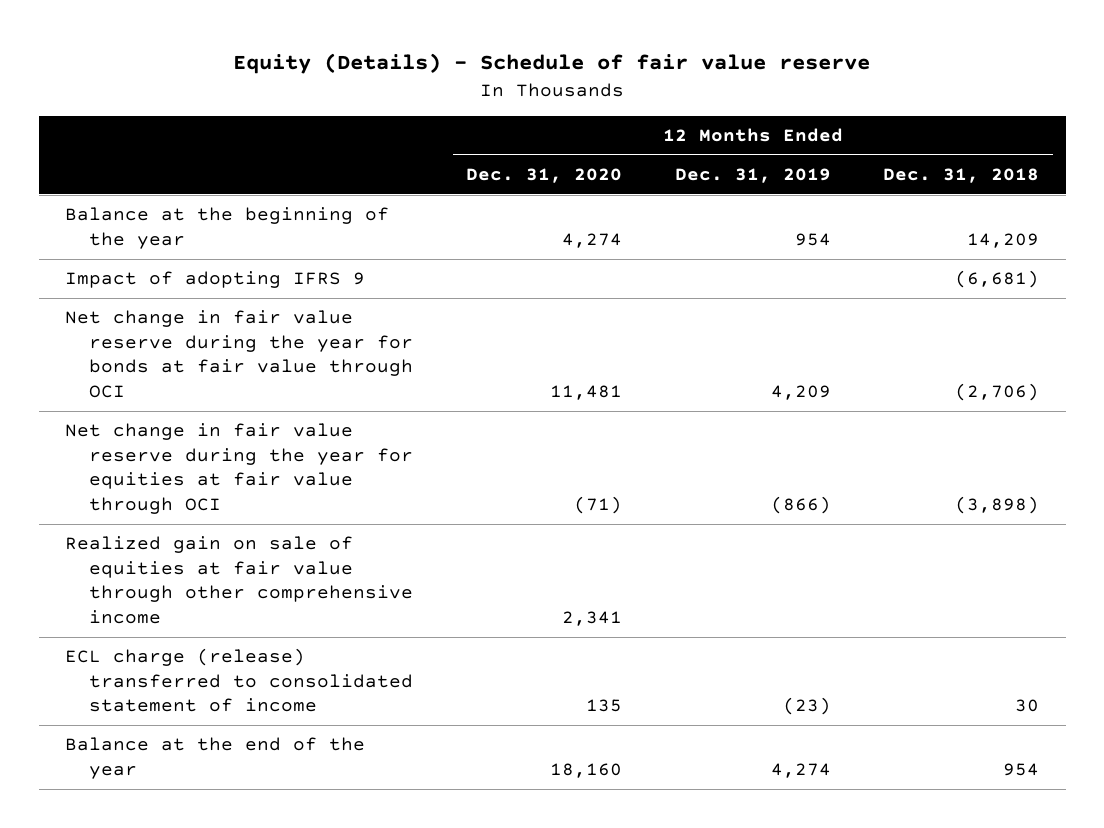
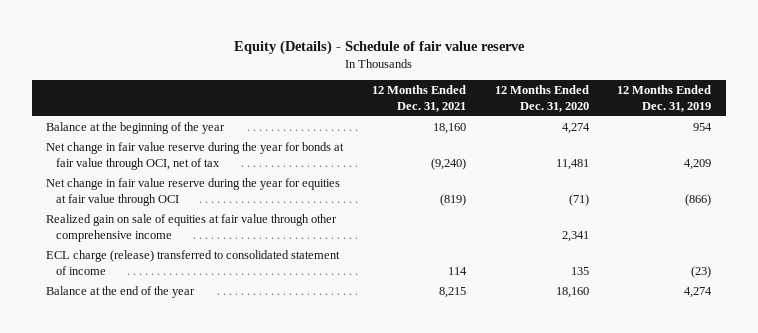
- | 12 Months Ended Dec. 31, 2020 | 12 Months Ended Dec. 31, 2019 | 12 Months Ended Dec. 31, 2018
+ | 12 Months Ended Dec. 31, 2021 | 12 Months Ended Dec. 31, 2020 | 12 Months Ended Dec. 31, 2019
- Impact of adopting IFRS 9 | | | (6,681)
- Net change in fair value reserve during the year for bonds at fair value through OCI | 11,481 | 4,209 | (2,706)
+ Net change in fair value reserve during the year for bonds at fair value through OCI, net of tax | (9,240) | 11,481 | 4,209

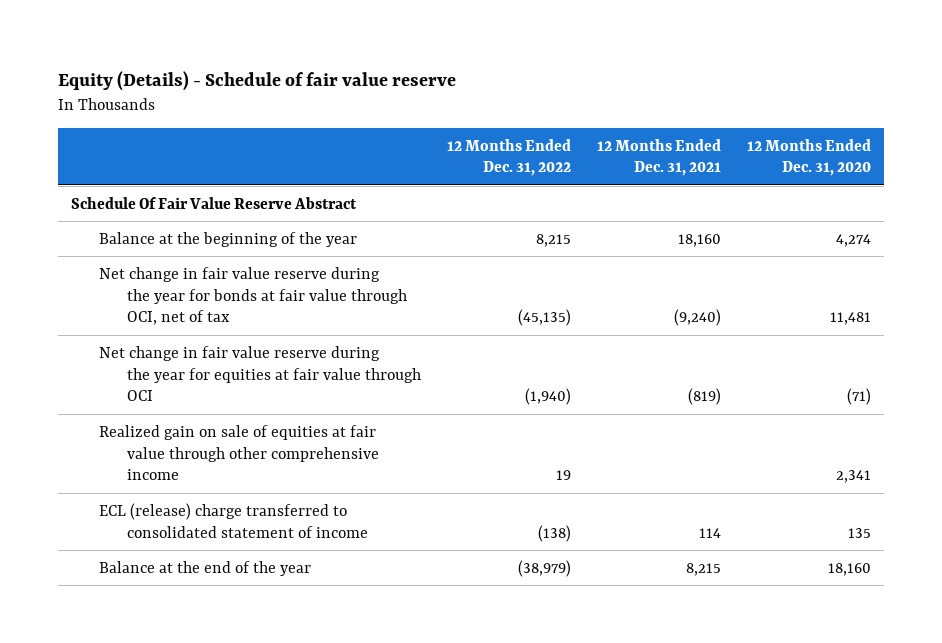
- | 12 Months Ended Dec. 31, 2021 | 12 Months Ended Dec. 31, 2020 | 12 Months Ended Dec. 31, 2019
+ | 12 Months Ended Dec. 31, 2022 | 12 Months Ended Dec. 31, 2021 | 12 Months Ended Dec. 31, 2020
+ Schedule Of Fair Value Reserve Abstract
- ECL charge (release) transferred to consolidated statement of income | 114 | 135 | (23)
+ ECL (release) charge transferred to consolidated statement of income | (138) | 114 | 135

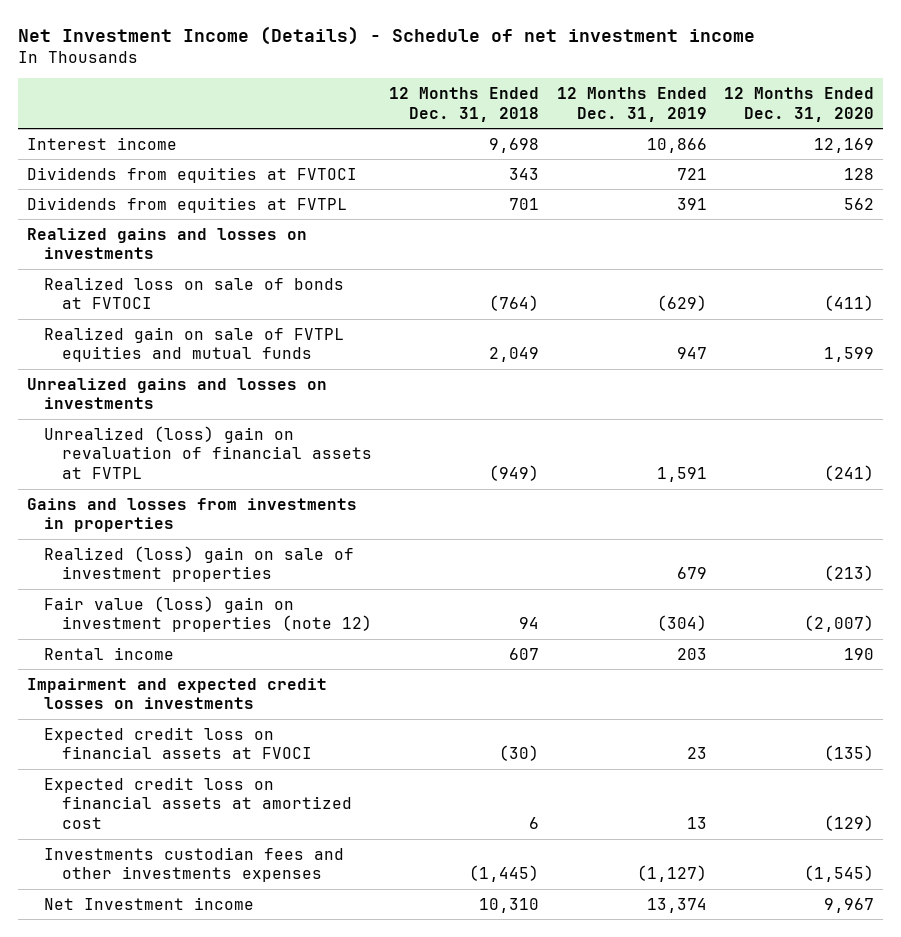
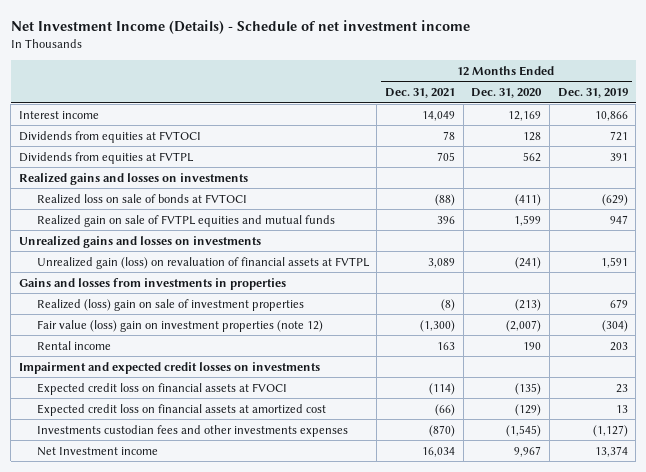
- | 12 Months Ended Dec. 31, 2018 | 12 Months Ended Dec. 31, 2019 | 12 Months Ended Dec. 31, 2020
+ | 12 Months Ended Dec. 31, 2021 | 12 Months Ended Dec. 31, 2020 | 12 Months Ended Dec. 31, 2019
- Unrealized (loss) gain on revaluation of financial assets at FVTPL | (949) | 1,591 | (241)
+ Unrealized gain (loss) on revaluation of financial assets at FVTPL | 3,089 | (241) | 1,591

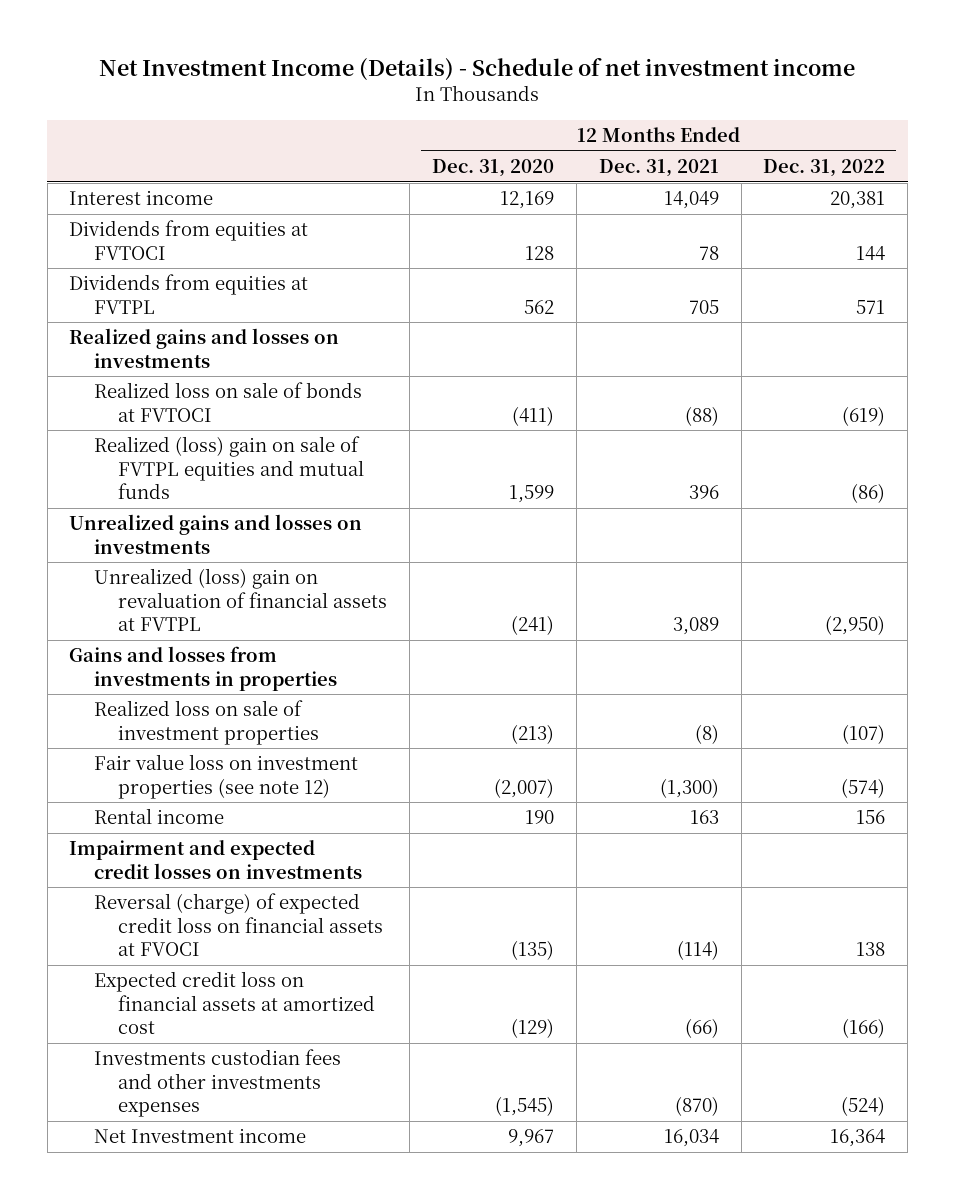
- | 12 Months Ended Dec. 31, 2021 | 12 Months Ended Dec. 31, 2020 | 12 Months Ended Dec. 31, 2019
+ | 12 Months Ended Dec. 31, 2020 | 12 Months Ended Dec. 31, 2021 | 12 Months Ended Dec. 31, 2022
- Realized gain on sale of FVTPL equities and mutual funds | 396 | 1,599 | 947
+ Realized (loss) gain on sale of FVTPL equities and mutual funds | 1,599 | 396 | (86)
- Unrealized gain (loss) on revaluation of financial assets at FVTPL | 3,089 | (241) | 1,591
+ Unrealized (loss) gain on revaluation of financial assets at FVTPL | (241) | 3,089 | (2,950)
- Realized (loss) gain on sale of investment properties | (8) | (213) | 679
- Fair value (loss) gain on investment properties (note 12) | (1,300) | (2,007) | (304)
+ Realized loss on sale of investment properties | (213) | (8) | (107)
+ Fair value loss on investment properties (see note 12) | (2,007) | (1,300) | (574)
- Expected credit loss on financial assets at FVOCI | (114) | (135) | 23
+ Reversal (charge) of expected credit loss on financial assets at FVOCI | (135) | (114) | 138

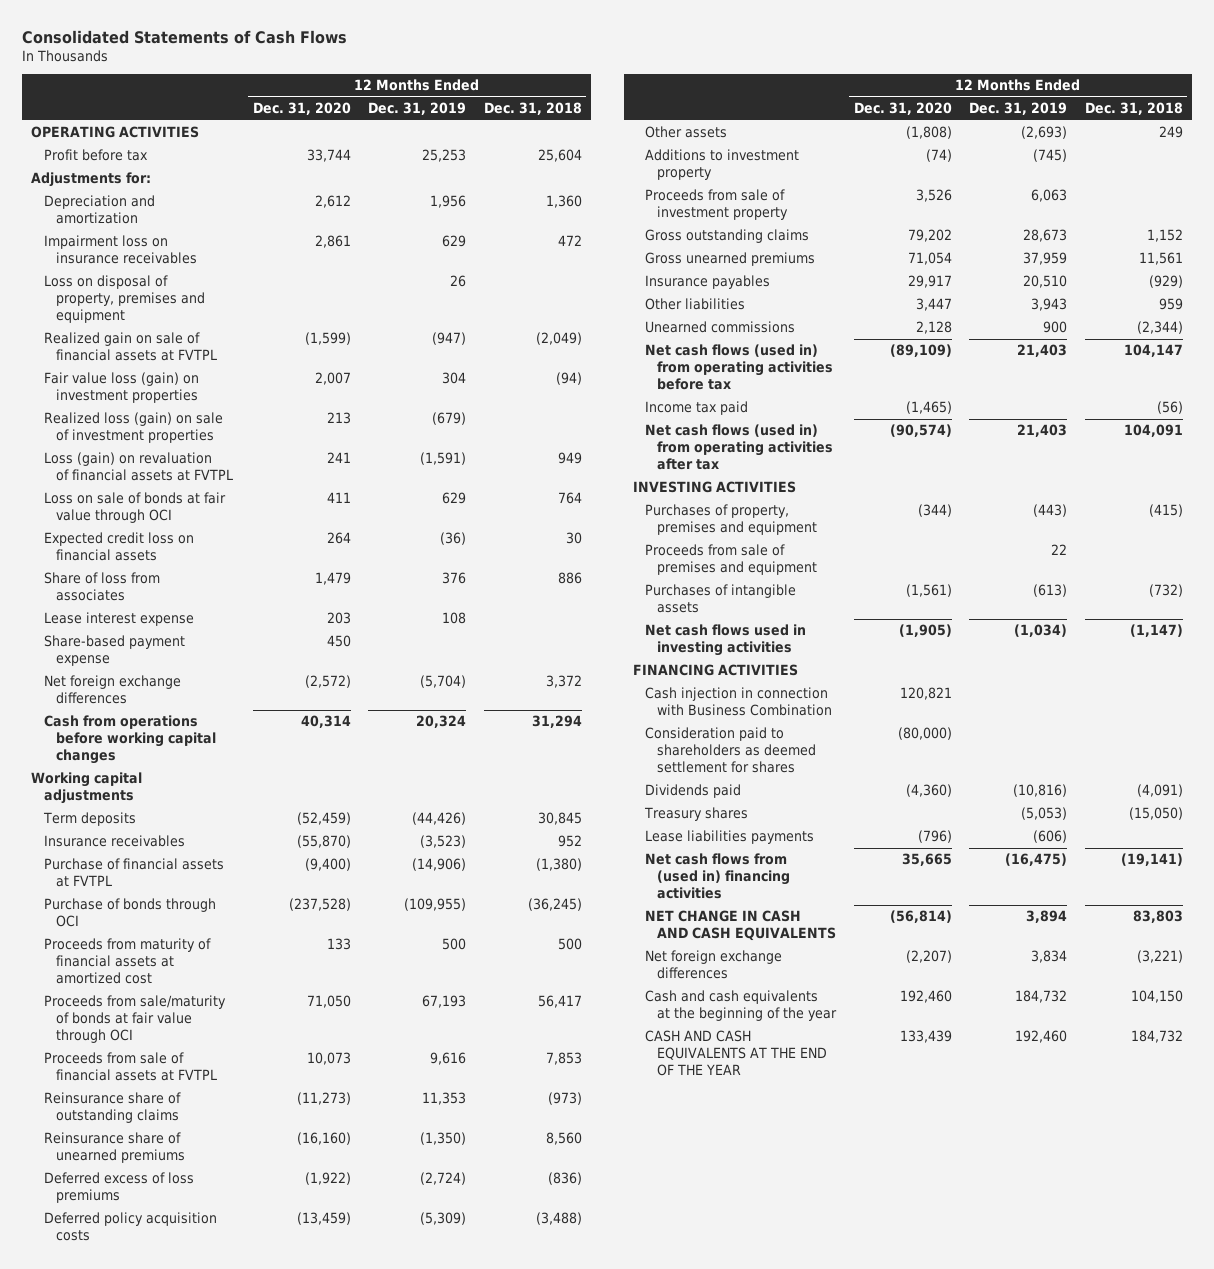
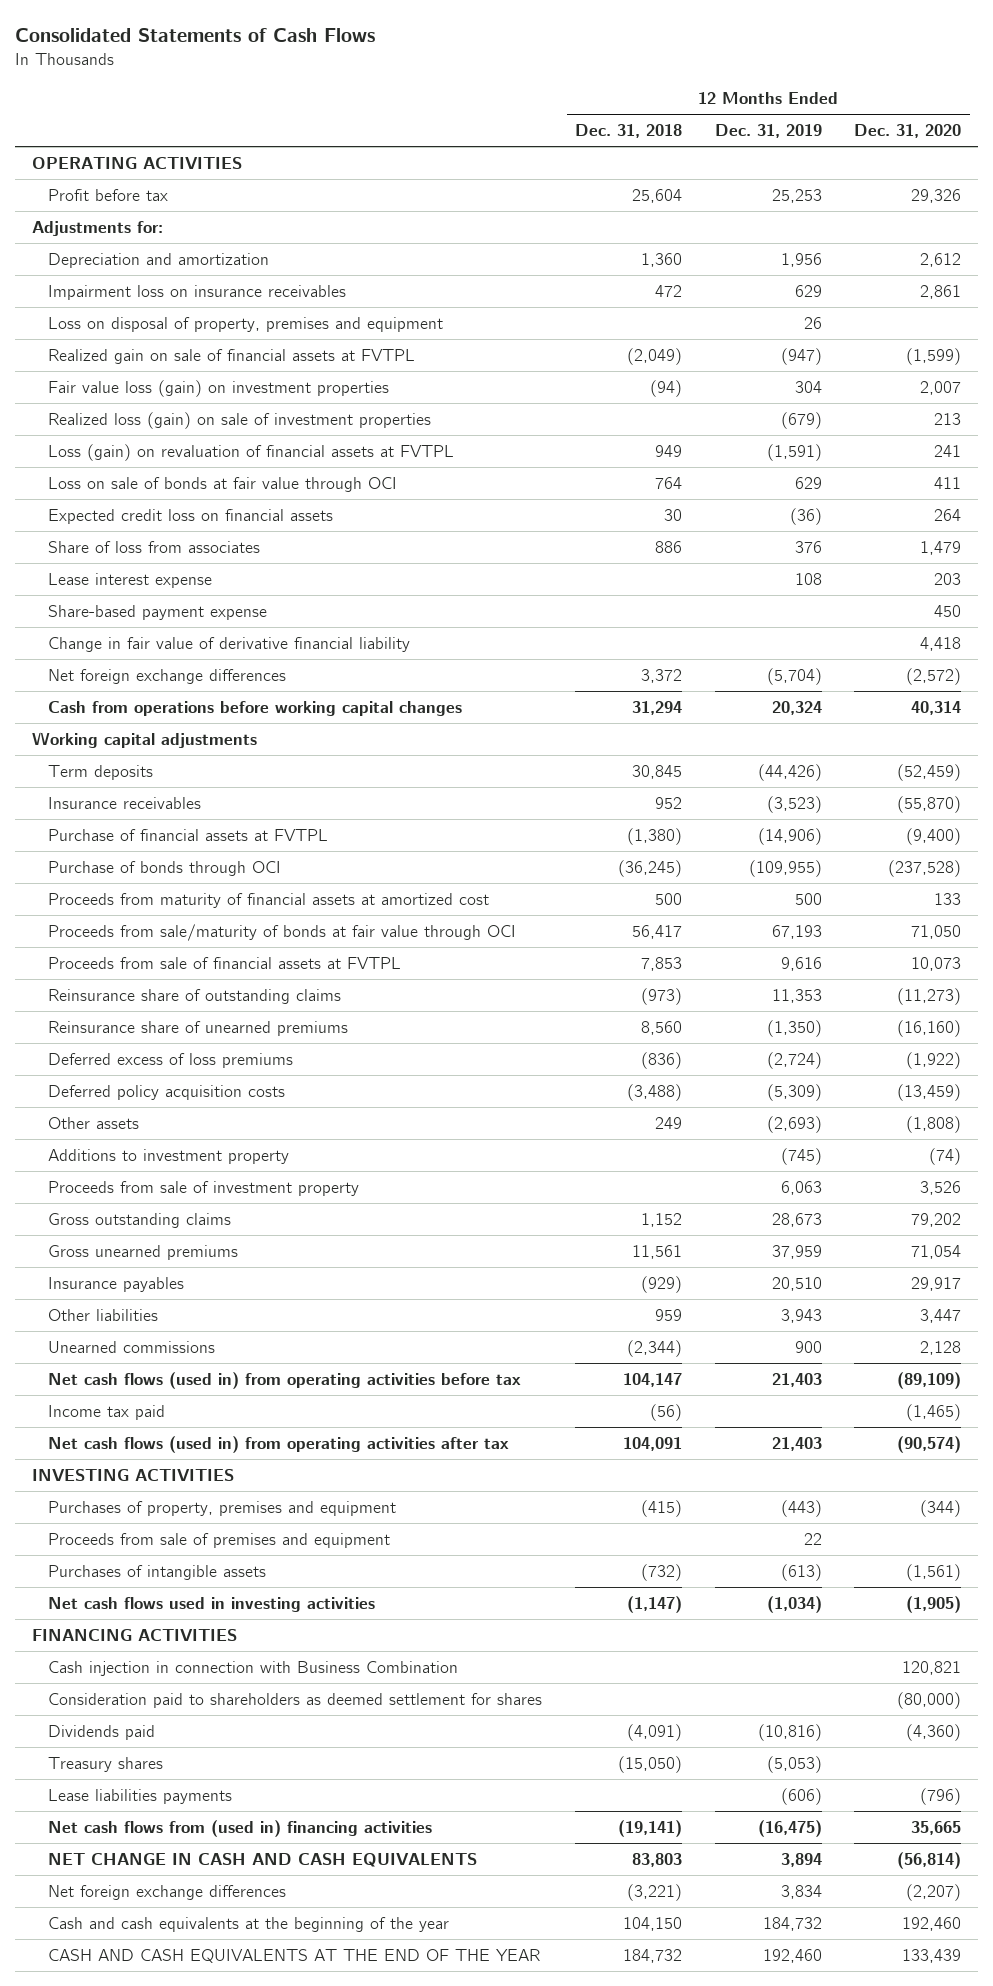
- | 12 Months Ended Dec. 31, 2020 | 12 Months Ended Dec. 31, 2019 | 12 Months Ended Dec. 31, 2018
+ | 12 Months Ended Dec. 31, 2018 | 12 Months Ended Dec. 31, 2019 | 12 Months Ended Dec. 31, 2020
- Profit before tax | 33,744 | 25,253 | 25,604
+ Profit before tax | 25,604 | 25,253 | 29,326
+ Change in fair value of derivative financial liability | | | 4,418

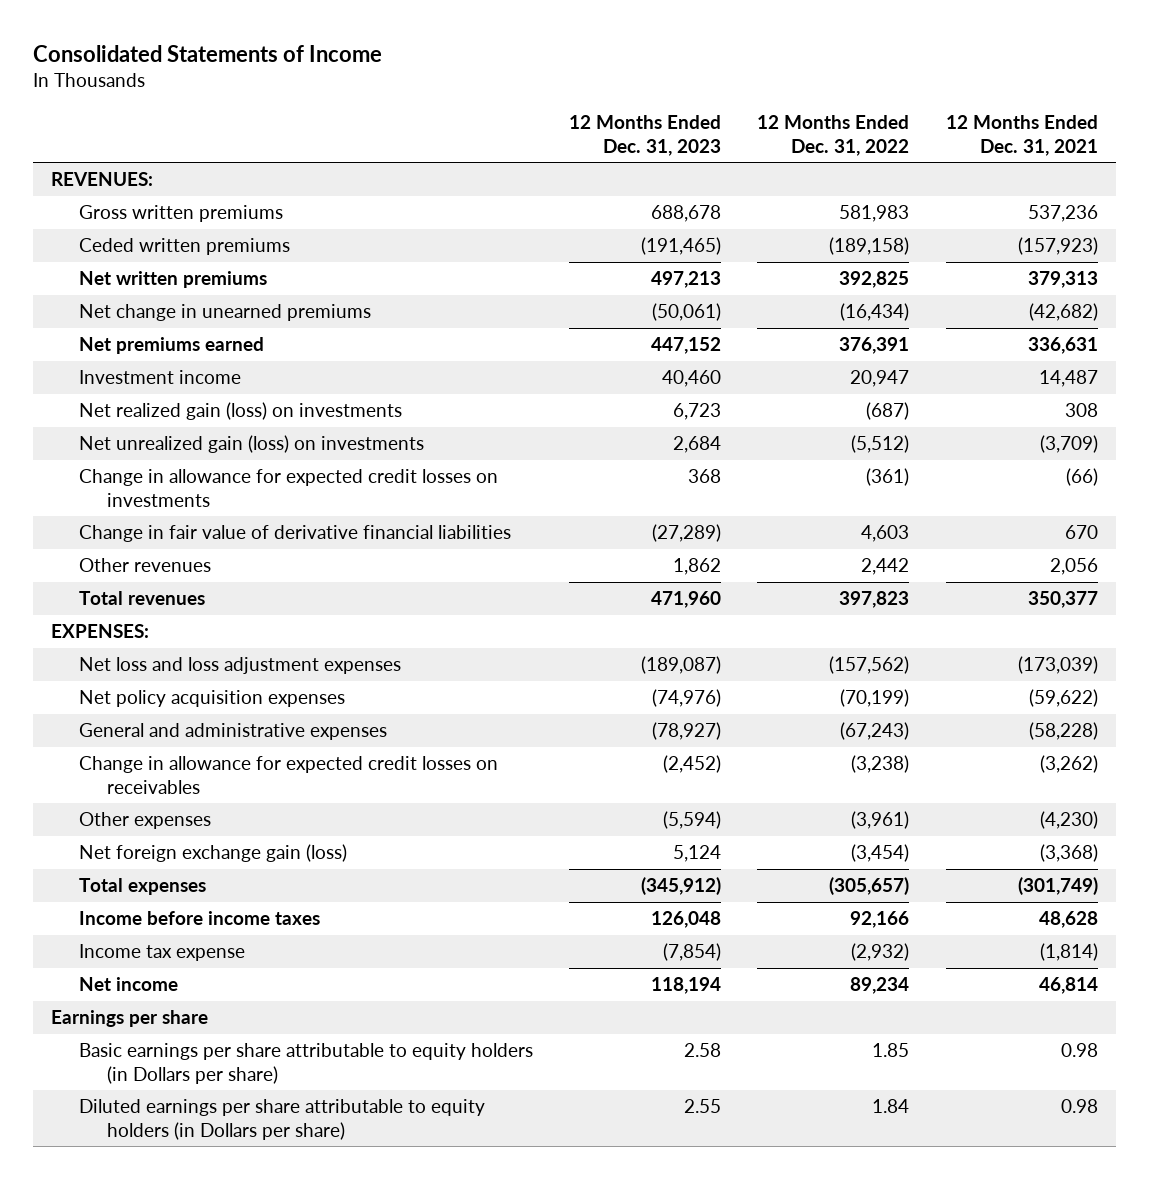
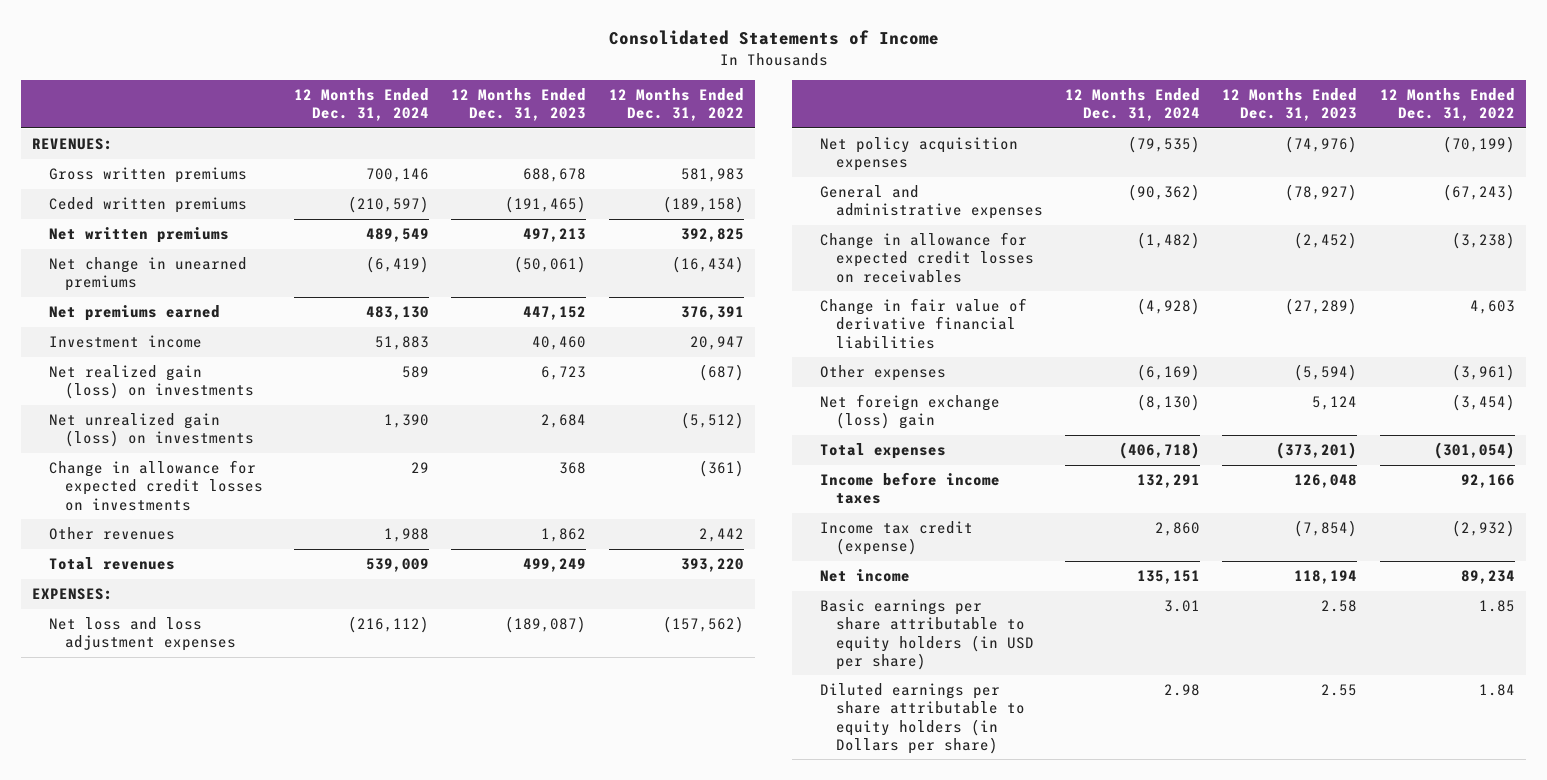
- | 12 Months Ended Dec. 31, 2023 | 12 Months Ended Dec. 31, 2022 | 12 Months Ended Dec. 31, 2021
+ | 12 Months Ended Dec. 31, 2024 | 12 Months Ended Dec. 31, 2023 | 12 Months Ended Dec. 31, 2022
- Total revenues | 471,960 | 397,823 | 350,377
+ Total revenues | 539,009 | 499,249 | 393,220
moved down: Change in fair value of derivative financial liabilities | (4,928) | (27,289) | 4,603
- Net foreign exchange gain (loss) | 5,124 | (3,454) | (3,368)
- Total expenses | (345,912) | (305,657) | (301,749)
+ Net foreign exchange (loss) gain | (8,130) | 5,124 | (3,454)
+ Total expenses | (406,718) | (373,201) | (301,054)
- Income tax expense | (7,854) | (2,932) | (1,814)
+ Income tax credit (expense) | 2,860 | (7,854) | (2,932)
- Earnings per share
- Basic earnings per share attributable to equity holders (in Dollars per share) | 2.58 | 1.85 | 0.98
+ Basic earnings per share attributable to equity holders (in USD per share) | 3.01 | 2.58 | 1.85

